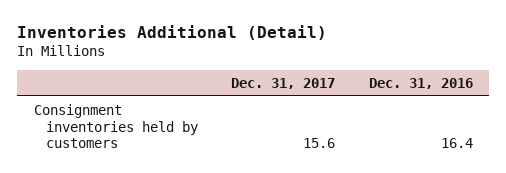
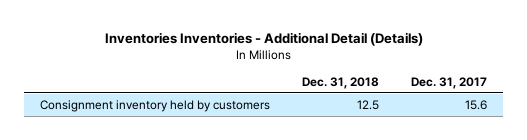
- Inventories Additional (Detail)
+ Inventories Inventories - Additional Detail (Details)
- | Dec. 31, 2017 | Dec. 31, 2016
+ | Dec. 31, 2018 | Dec. 31, 2017
- Consignment inventories held by customers | 15.6 | 16.4
+ Consignment inventory held by customers | 12.5 | 15.6

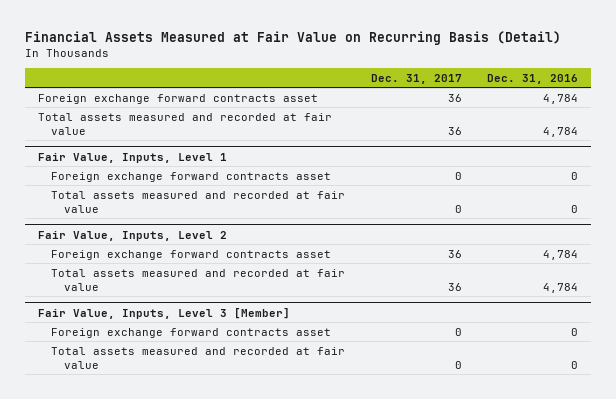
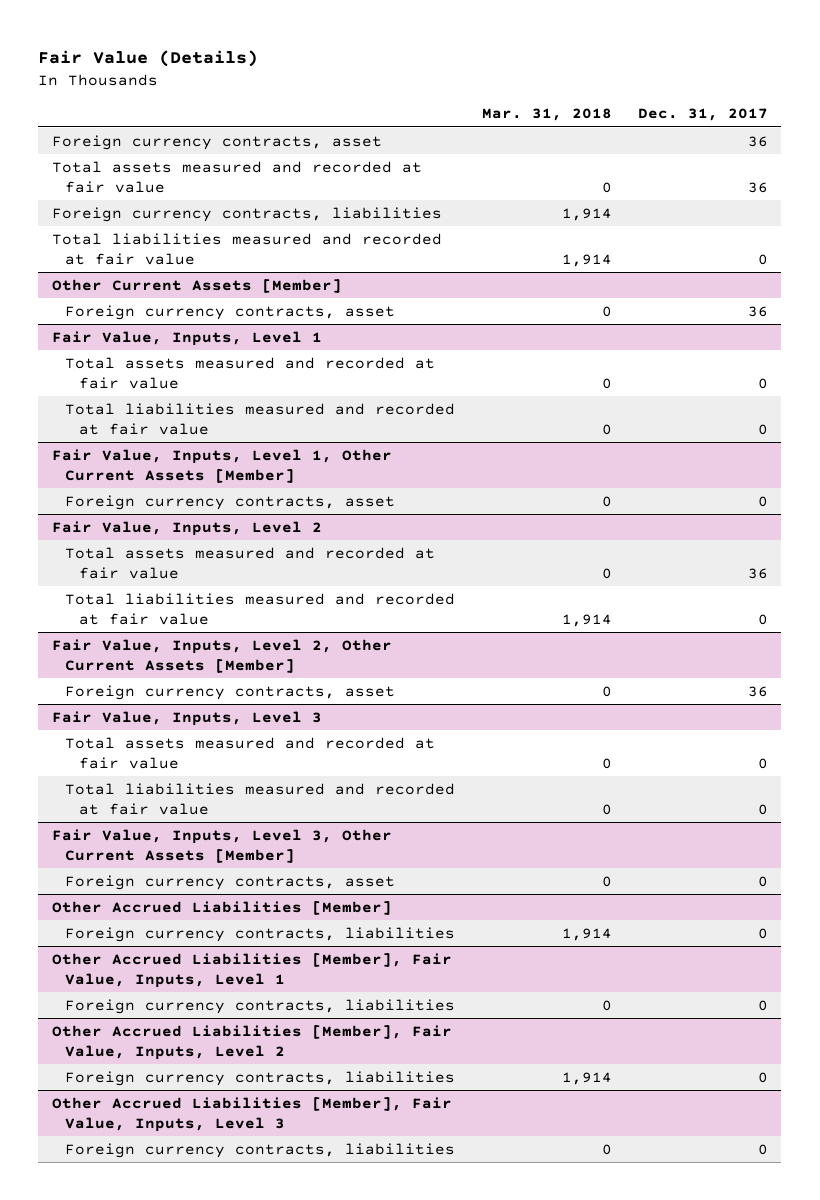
- Financial Assets Measured at Fair Value on Recurring Basis (Detail)
+ Fair Value (Details)
- | Dec. 31, 2017 | Dec. 31, 2016
+ | Mar. 31, 2018 | Dec. 31, 2017
- Foreign exchange forward contracts asset | 36 | 4,784
+ Foreign currency contracts, asset | | 36
+ Foreign currency contracts, liabilities | 1,914 |
+ Total liabilities measured and recorded at fair value | 1,914 | 0
+ Other Current Assets [Member]
+ Foreign currency contracts, asset | 0 | 36
@ Fair Value, Inputs, Level 1
- Foreign exchange forward contracts asset | 0 | 0
+ Total liabilities measured and recorded at fair value | 0 | 0
+ Fair Value, Inputs, Level 1, Other Current Assets [Member]
+ Foreign currency contracts, asset | 0 | 0
@ Fair Value, Inputs, Level 2
- Foreign exchange forward contracts asset | 36 | 4,784
- Fair Value, Inputs, Level 3 [Member]
- Foreign exchange forward contracts asset | 0 | 0
@ Fair Value, Inputs, Level 2
+ Total liabilities measured and recorded at fair value | 1,914 | 0
+ Fair Value, Inputs, Level 2, Other Current Assets [Member]
+ Foreign currency contracts, asset | 0 | 36
+ Fair Value, Inputs, Level 3
+ Total liabilities measured and recorded at fair value | 0 | 0
+ Fair Value, Inputs, Level 3, Other Current Assets [Member]
+ Foreign currency contracts, asset | 0 | 0
+ Other Accrued Liabilities [Member]
+ Foreign currency contracts, liabilities | 1,914 | 0
+ Other Accrued Liabilities [Member], Fair Value, Inputs, Level 1
+ Foreign currency contracts, liabilities | 0 | 0
+ Other Accrued Liabilities [Member], Fair Value, Inputs, Level 2
+ Foreign currency contracts, liabilities | 1,914 | 0
+ Other Accrued Liabilities [Member], Fair Value, Inputs, Level 3
+ Foreign currency contracts, liabilities | 0 | 0

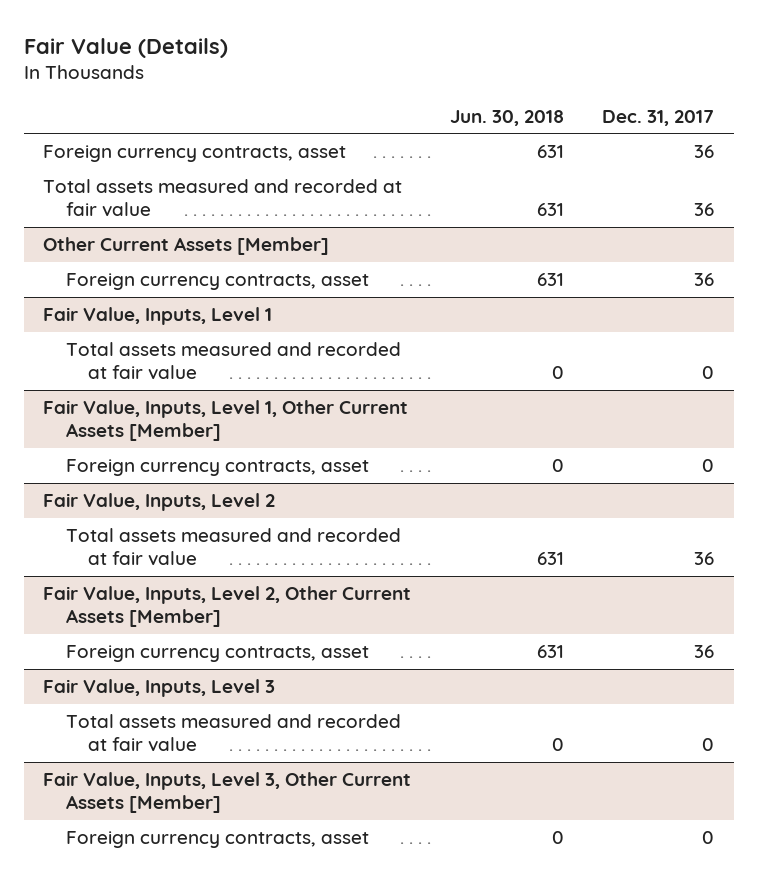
- | Mar. 31, 2018 | Dec. 31, 2017
+ | Jun. 30, 2018 | Dec. 31, 2017
- Foreign currency contracts, liabilities | 1,914 |
- Total liabilities measured and recorded at fair value | 1,914 | 0
@ Fair Value, Inputs, Level 1
- Total liabilities measured and recorded at fair value | 0 | 0
@ Fair Value, Inputs, Level 2
- Total liabilities measured and recorded at fair value | 1,914 | 0
@ Fair Value, Inputs, Level 3
- Total liabilities measured and recorded at fair value | 0 | 0
- Other Accrued Liabilities [Member]
- Foreign currency contracts, liabilities | 1,914 | 0
- Other Accrued Liabilities [Member], Fair Value, Inputs, Level 1
- Foreign currency contracts, liabilities | 0 | 0
- Other Accrued Liabilities [Member], Fair Value, Inputs, Level 2
- Foreign currency contracts, liabilities | 1,914 | 0
- Other Accrued Liabilities [Member], Fair Value, Inputs, Level 3
- Foreign currency contracts, liabilities | 0 | 0

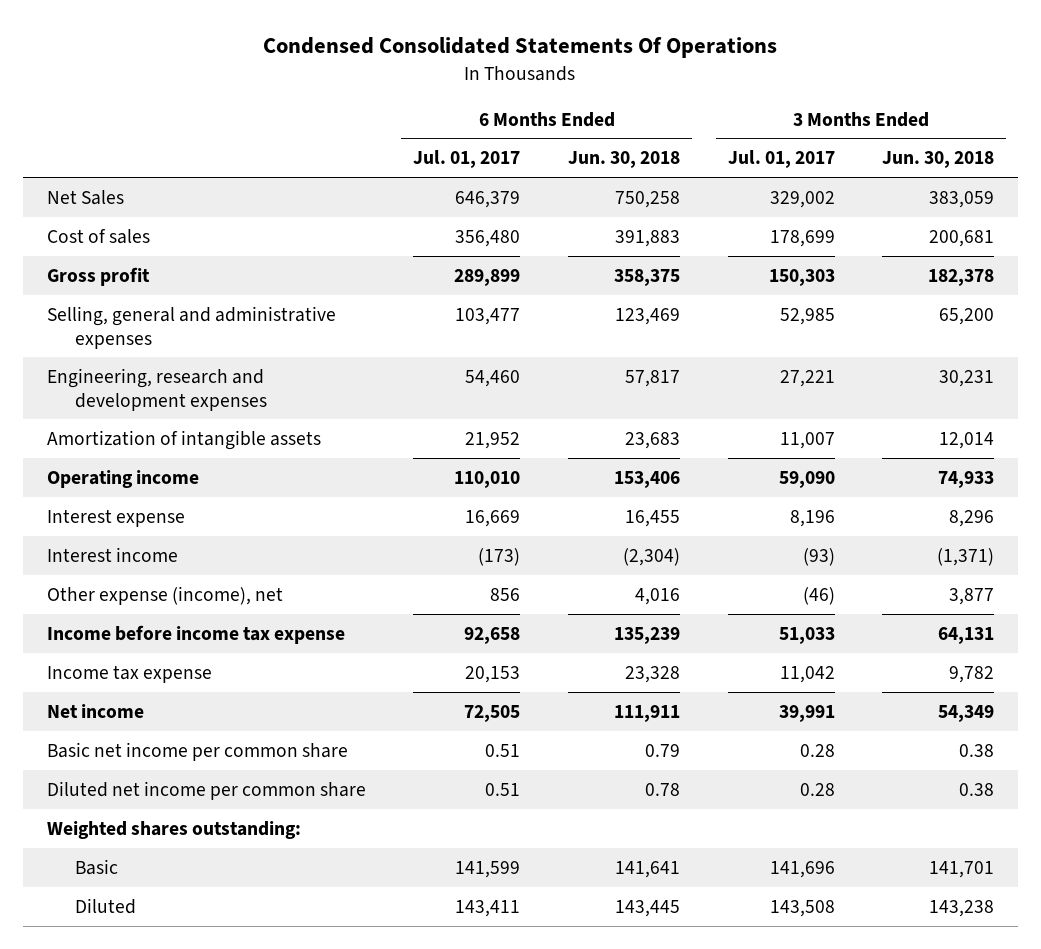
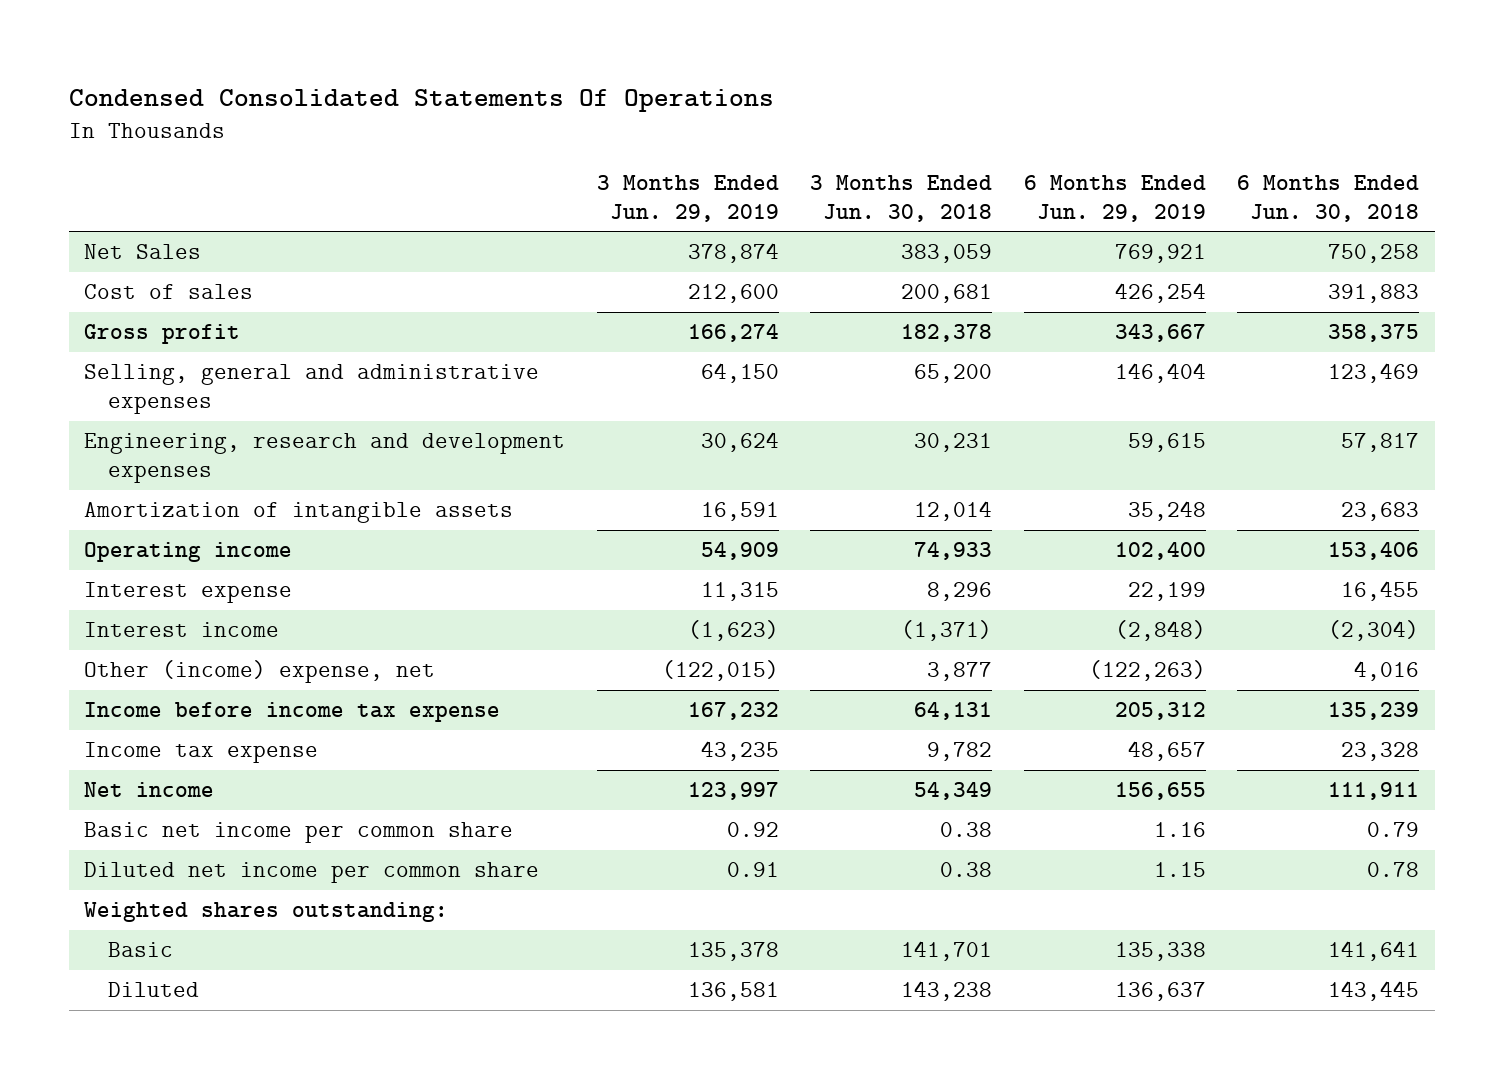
- | 6 Months Ended Jul. 01, 2017 | 6 Months Ended Jun. 30, 2018 | 3 Months Ended Jul. 01, 2017 | 3 Months Ended Jun. 30, 2018
+ | 3 Months Ended Jun. 29, 2019 | 3 Months Ended Jun. 30, 2018 | 6 Months Ended Jun. 29, 2019 | 6 Months Ended Jun. 30, 2018
- Other expense (income), net | 856 | 4,016 | (46) | 3,877
+ Other (income) expense, net | (122,015) | 3,877 | (122,263) | 4,016

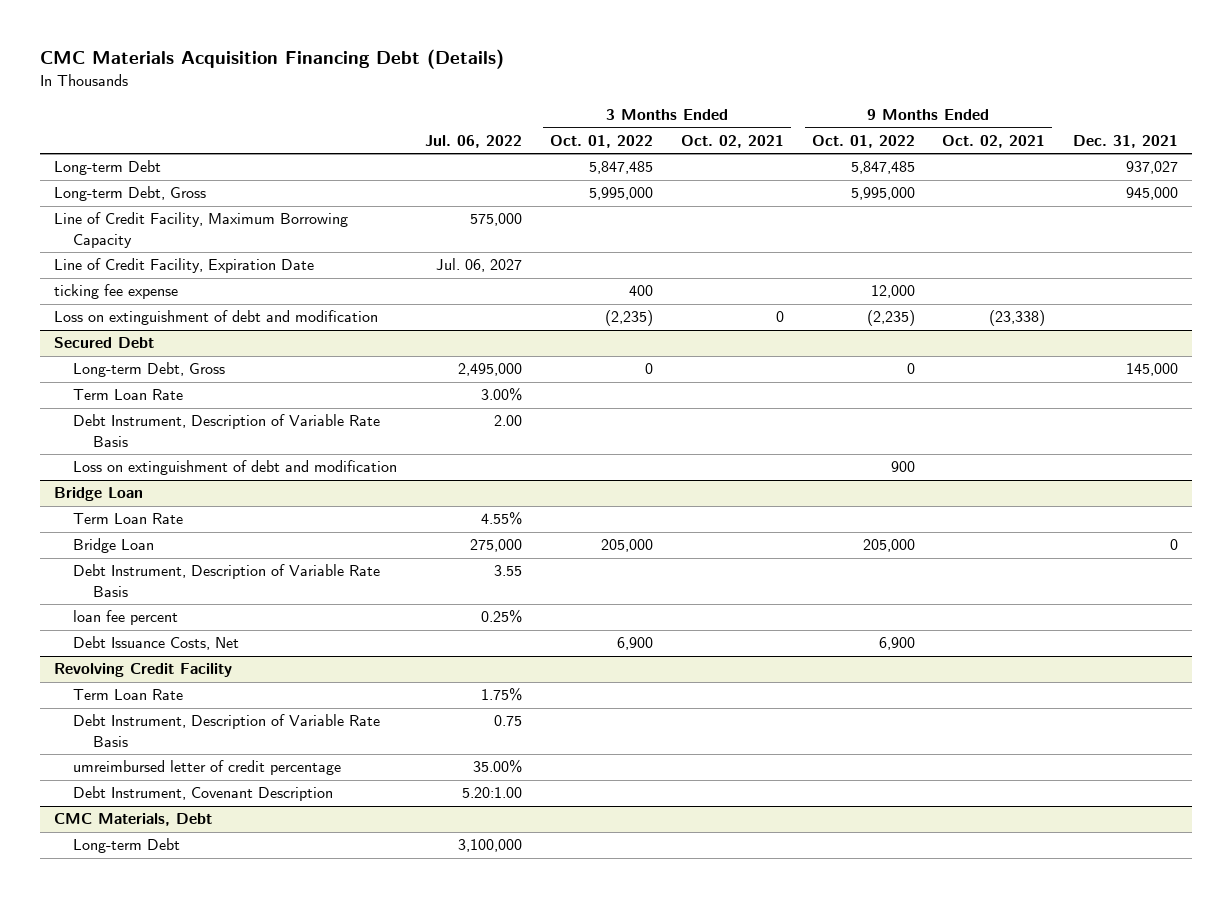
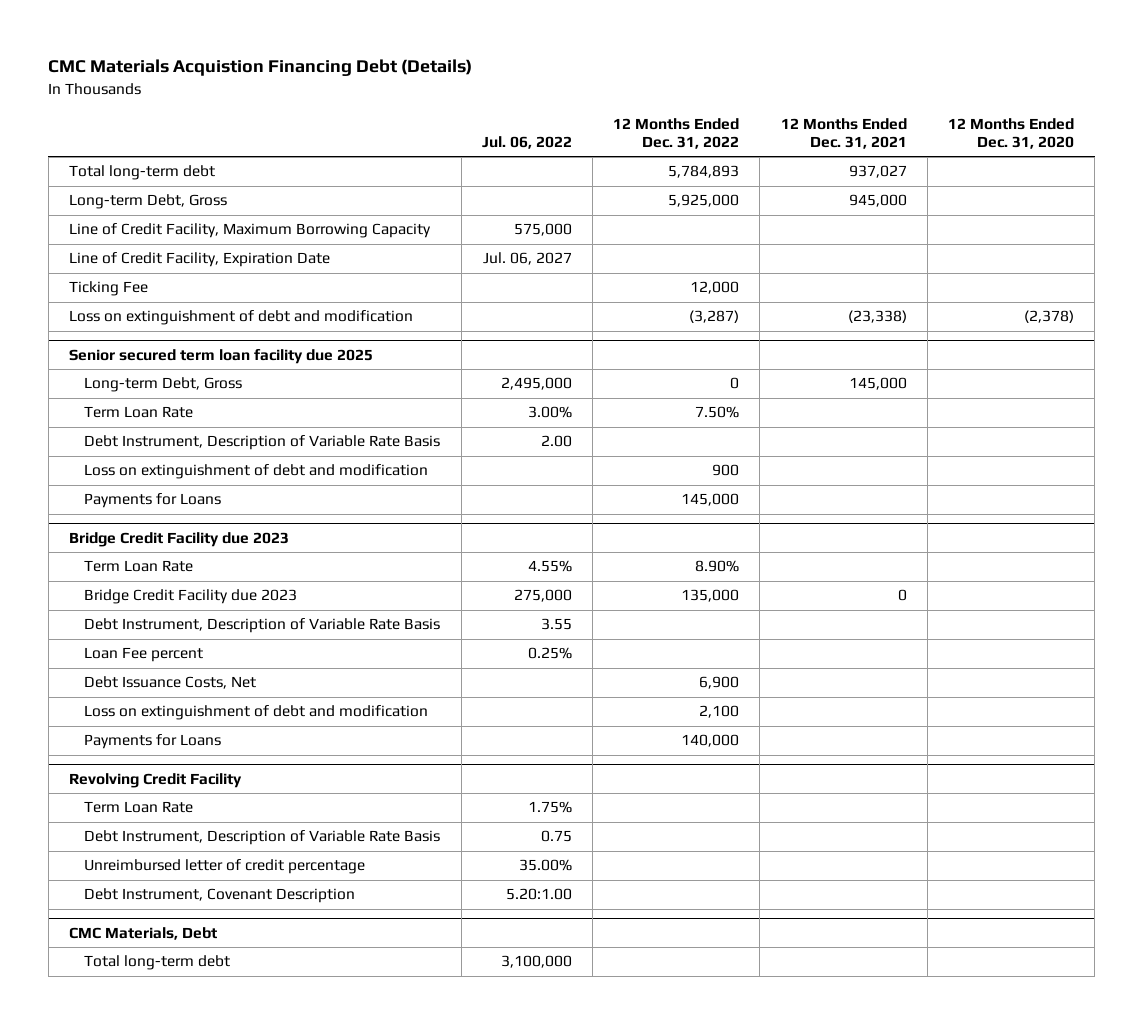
- CMC Materials Acquisition Financing Debt (Details)
+ CMC Materials Acquistion Financing Debt (Details)
- | Jul. 06, 2022 | 3 Months Ended Oct. 01, 2022 | 3 Months Ended Oct. 02, 2021 | 9 Months Ended Oct. 01, 2022 | 9 Months Ended Oct. 02, 2021 | Dec. 31, 2021
+ | Jul. 06, 2022 | 12 Months Ended Dec. 31, 2022 | 12 Months Ended Dec. 31, 2021 | 12 Months Ended Dec. 31, 2020
- Long-term Debt | | 5,847,485 | | 5,847,485 | | 937,027
+ Total long-term debt | | 5,784,893 | 937,027 |
- ticking fee expense | | 400 | | 12,000 | |
+ Ticking Fee | | 12,000 | |
- Secured Debt
+ Senior secured term loan facility due 2025
- Bridge Loan
+ Payments for Loans | | 145,000 | |
+ Bridge Credit Facility due 2023
- Bridge Loan | 275,000 | 205,000 | | 205,000 | | 0
+ Bridge Credit Facility due 2023 | 275,000 | 135,000 | 0 |
- loan fee percent | 0.25% | | | | |
+ Loan Fee percent | 0.25% | | |
+ Loss on extinguishment of debt and modification | | 2,100 | |
+ Payments for Loans | | 140,000 | |
@ Revolving Credit Facility
- umreimbursed letter of credit percentage | 35.00% | | | | |
+ Unreimbursed letter of credit percentage | 35.00% | | |
@ CMC Materials, Debt
- Long-term Debt | 3,100,000 | | | | |
+ Total long-term debt | 3,100,000 | | |

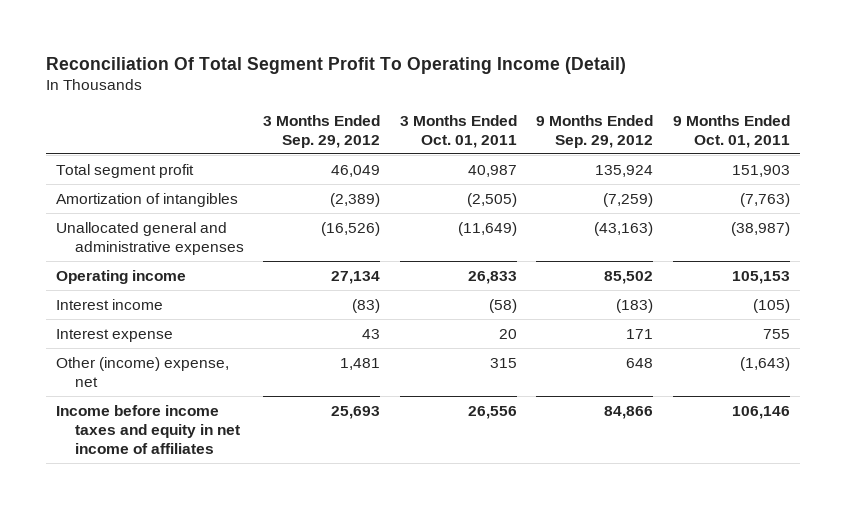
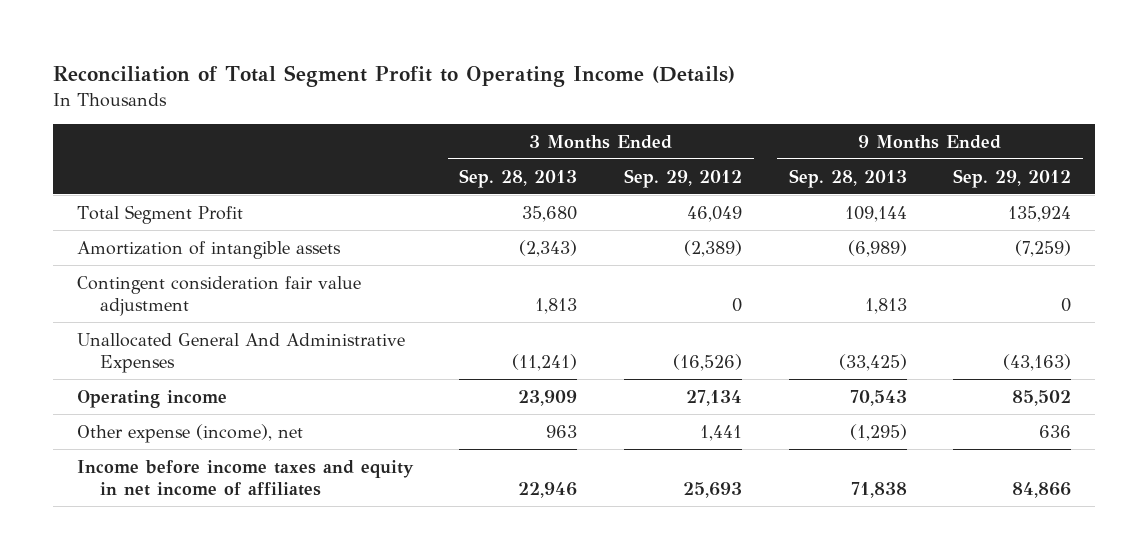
- Reconciliation Of Total Segment Profit To Operating Income (Detail)
+ Reconciliation of Total Segment Profit to Operating Income (Details)
- | 3 Months Ended Sep. 29, 2012 | 3 Months Ended Oct. 01, 2011 | 9 Months Ended Sep. 29, 2012 | 9 Months Ended Oct. 01, 2011
+ | 3 Months Ended Sep. 28, 2013 | 3 Months Ended Sep. 29, 2012 | 9 Months Ended Sep. 28, 2013 | 9 Months Ended Sep. 29, 2012
- Total segment profit | 46,049 | 40,987 | 135,924 | 151,903
- Amortization of intangibles | (2,389) | (2,505) | (7,259) | (7,763)
- Unallocated general and administrative expenses | (16,526) | (11,649) | (43,163) | (38,987)
+ Total Segment Profit | 35,680 | 46,049 | 109,144 | 135,924
+ Amortization of intangible assets | (2,343) | (2,389) | (6,989) | (7,259)
+ Contingent consideration fair value adjustment | 1,813 | 0 | 1,813 | 0
+ Unallocated General And Administrative Expenses | (11,241) | (16,526) | (33,425) | (43,163)
- Interest income | (83) | (58) | (183) | (105)
- Interest expense | 43 | 20 | 171 | 755
- Other (income) expense, net | 1,481 | 315 | 648 | (1,643)
+ Other expense (income), net | 963 | 1,441 | (1,295) | 636

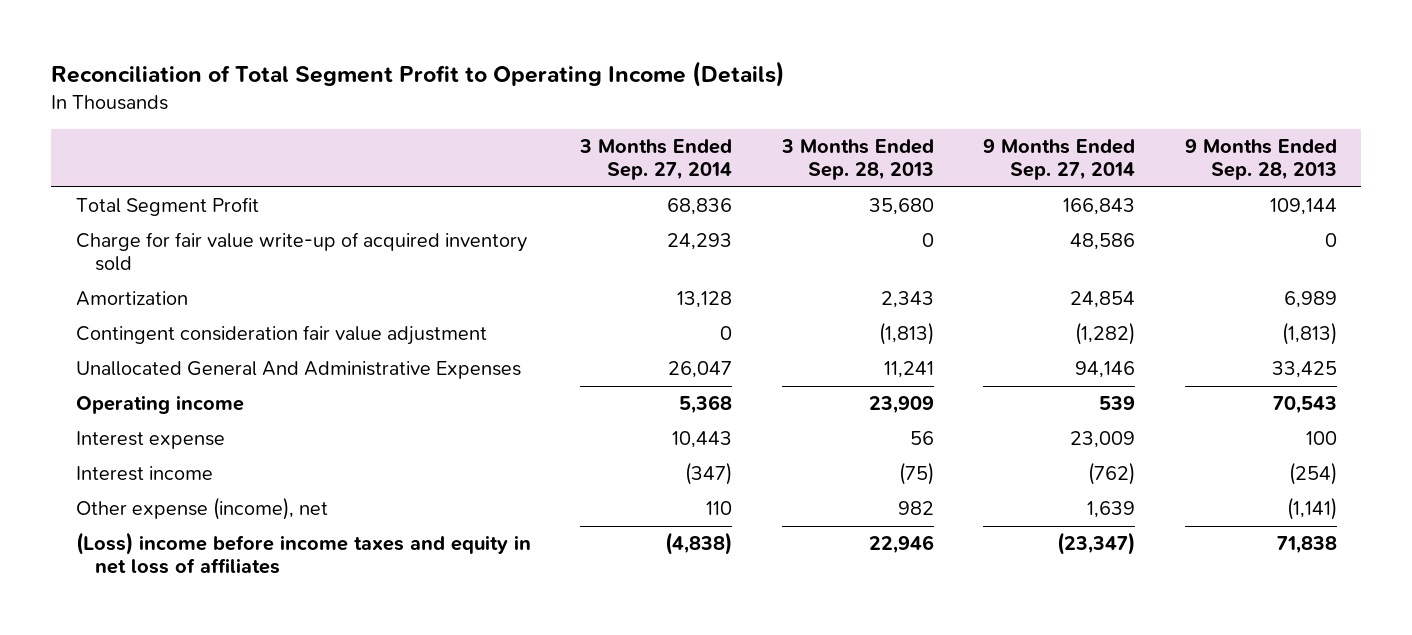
- | 3 Months Ended Sep. 28, 2013 | 3 Months Ended Sep. 29, 2012 | 9 Months Ended Sep. 28, 2013 | 9 Months Ended Sep. 29, 2012
+ | 3 Months Ended Sep. 27, 2014 | 3 Months Ended Sep. 28, 2013 | 9 Months Ended Sep. 27, 2014 | 9 Months Ended Sep. 28, 2013
- Amortization of intangible assets | (2,343) | (2,389) | (6,989) | (7,259)
- Contingent consideration fair value adjustment | 1,813 | 0 | 1,813 | 0
- Unallocated General And Administrative Expenses | (11,241) | (16,526) | (33,425) | (43,163)
+ Charge for fair value write-up of acquired inventory sold | 24,293 | 0 | 48,586 | 0
+ Amortization | 13,128 | 2,343 | 24,854 | 6,989
+ Contingent consideration fair value adjustment | 0 | (1,813) | (1,282) | (1,813)
+ Unallocated General And Administrative Expenses | 26,047 | 11,241 | 94,146 | 33,425
- Other expense (income), net | 963 | 1,441 | (1,295) | 636
- Income before income taxes and equity in net income of affiliates | 22,946 | 25,693 | 71,838 | 84,866
+ Interest expense | 10,443 | 56 | 23,009 | 100
+ Interest income | (347) | (75) | (762) | (254)
+ Other expense (income), net | 110 | 982 | 1,639 | (1,141)
+ (Loss) income before income taxes and equity in net loss of affiliates | (4,838) | 22,946 | (23,347) | 71,838

